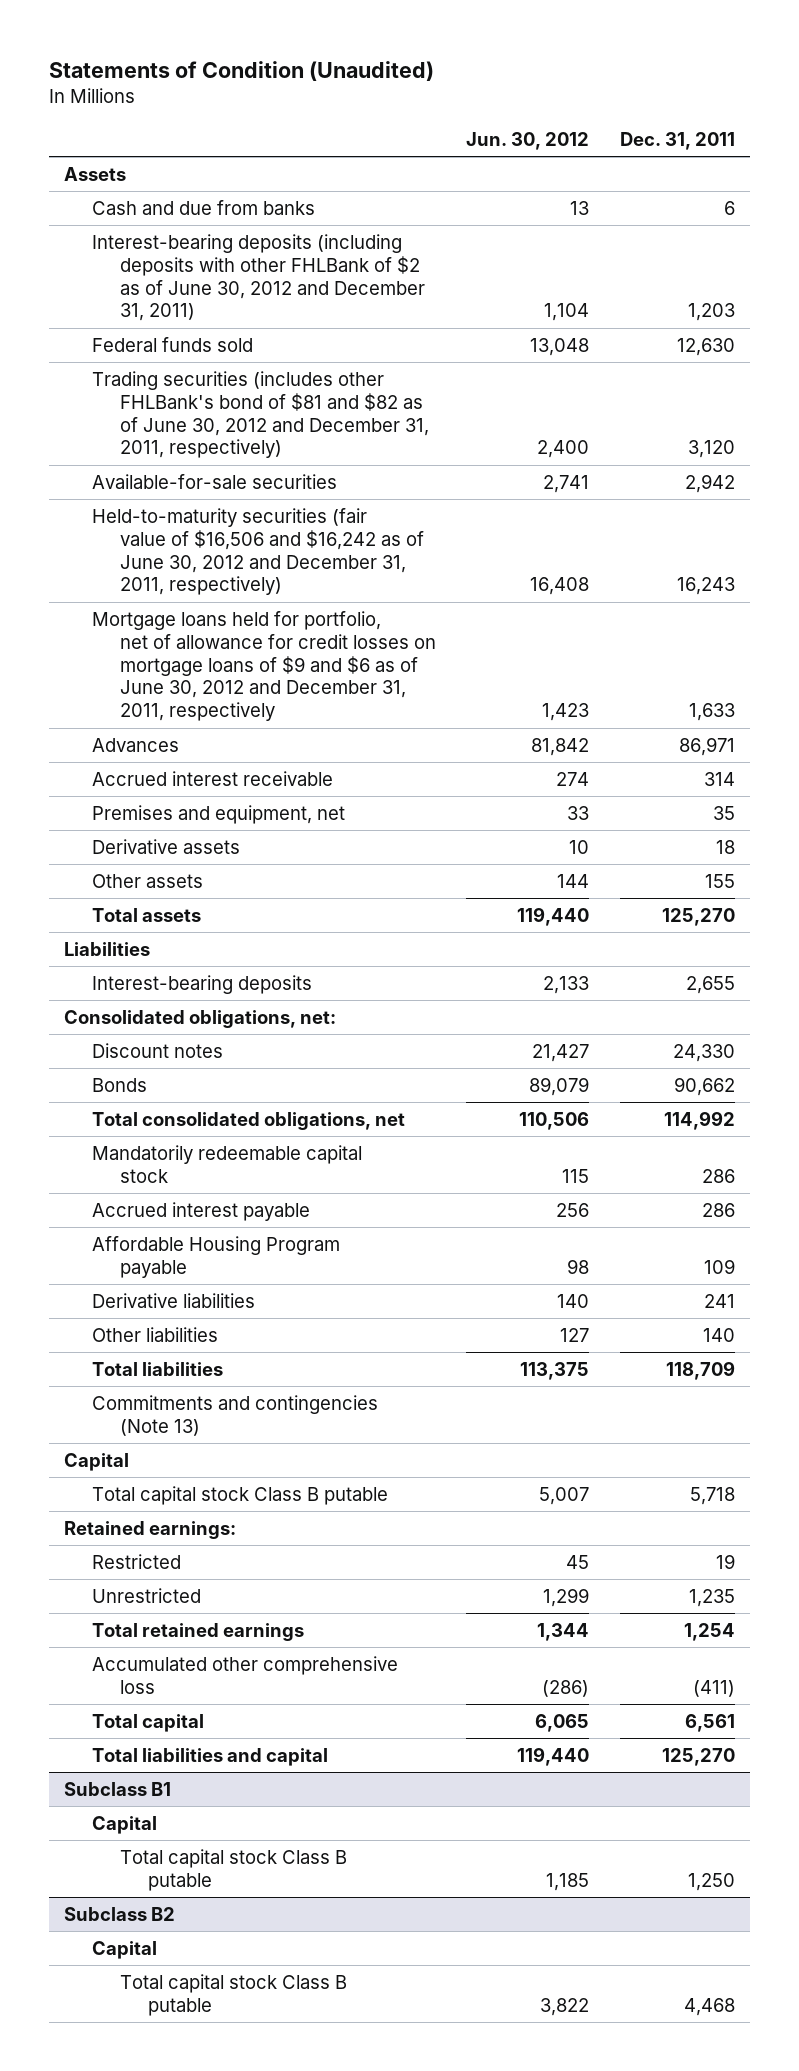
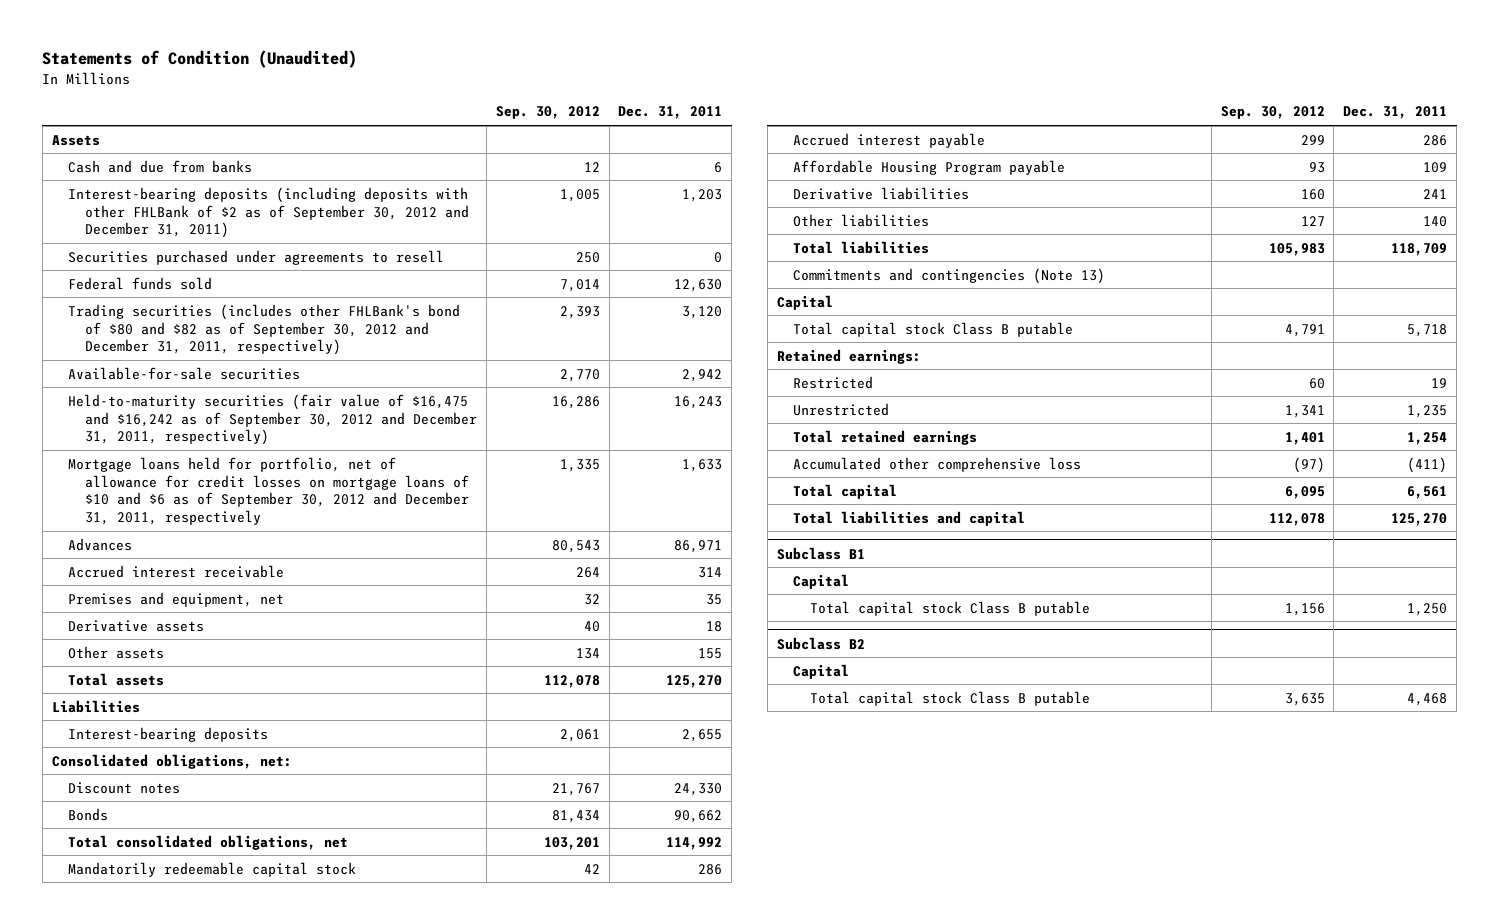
- | Jun. 30, 2012 | Dec. 31, 2011
+ | Sep. 30, 2012 | Dec. 31, 2011
- Interest-bearing deposits (including deposits with other FHLBank of $2 as of June 30, 2012 and December 31, 2011) | 1,104 | 1,203
+ Interest-bearing deposits (including deposits with other FHLBank of $2 as of September 30, 2012 and December 31, 2011) | 1,005 | 1,203
+ Securities purchased under agreements to resell | 250 | 0
- Trading securities (includes other FHLBank's bond of $81 and $82 as of June 30, 2012 and December 31, 2011, respectively) | 2,400 | 3,120
+ Trading securities (includes other FHLBank's bond of $80 and $82 as of September 30, 2012 and December 31, 2011, respectively) | 2,393 | 3,120
- Held-to-maturity securities (fair value of $16,506 and $16,242 as of June 30, 2012 and December 31, 2011, respectively) | 16,408 | 16,243
- Mortgage loans held for portfolio, net of allowance for credit losses on mortgage loans of $9 and $6 as of June 30, 2012 and December 31, 2011, respectively | 1,423 | 1,633
+ Held-to-maturity securities (fair value of $16,475 and $16,242 as of September 30, 2012 and December 31, 2011, respectively) | 16,286 | 16,243
+ Mortgage loans held for portfolio, net of allowance for credit losses on mortgage loans of $10 and $6 as of September 30, 2012 and December 31, 2011, respectively | 1,335 | 1,633

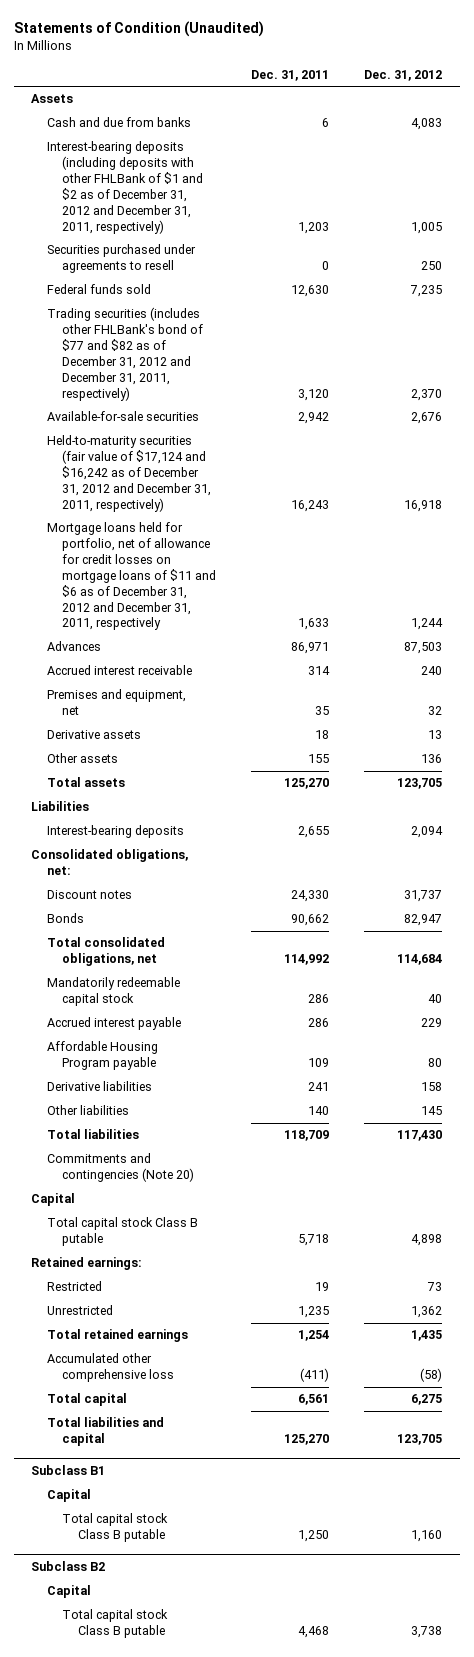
- | Sep. 30, 2012 | Dec. 31, 2011
+ | Dec. 31, 2011 | Dec. 31, 2012
- Interest-bearing deposits (including deposits with other FHLBank of $2 as of September 30, 2012 and December 31, 2011) | 1,005 | 1,203
+ Interest-bearing deposits (including deposits with other FHLBank of $1 and $2 as of December 31, 2012 and December 31, 2011, respectively) | 1,203 | 1,005
- Trading securities (includes other FHLBank's bond of $80 and $82 as of September 30, 2012 and December 31, 2011, respectively) | 2,393 | 3,120
+ Trading securities (includes other FHLBank's bond of $77 and $82 as of December 31, 2012 and December 31, 2011, respectively) | 3,120 | 2,370
- Held-to-maturity securities (fair value of $16,475 and $16,242 as of September 30, 2012 and December 31, 2011, respectively) | 16,286 | 16,243
- Mortgage loans held for portfolio, net of allowance for credit losses on mortgage loans of $10 and $6 as of September 30, 2012 and December 31, 2011, respectively | 1,335 | 1,633
+ Held-to-maturity securities (fair value of $17,124 and $16,242 as of December 31, 2012 and December 31, 2011, respectively) | 16,243 | 16,918
+ Mortgage loans held for portfolio, net of allowance for credit losses on mortgage loans of $11 and $6 as of December 31, 2012 and December 31, 2011, respectively | 1,633 | 1,244
- Commitments and contingencies (Note 13)
+ Commitments and contingencies (Note 20)

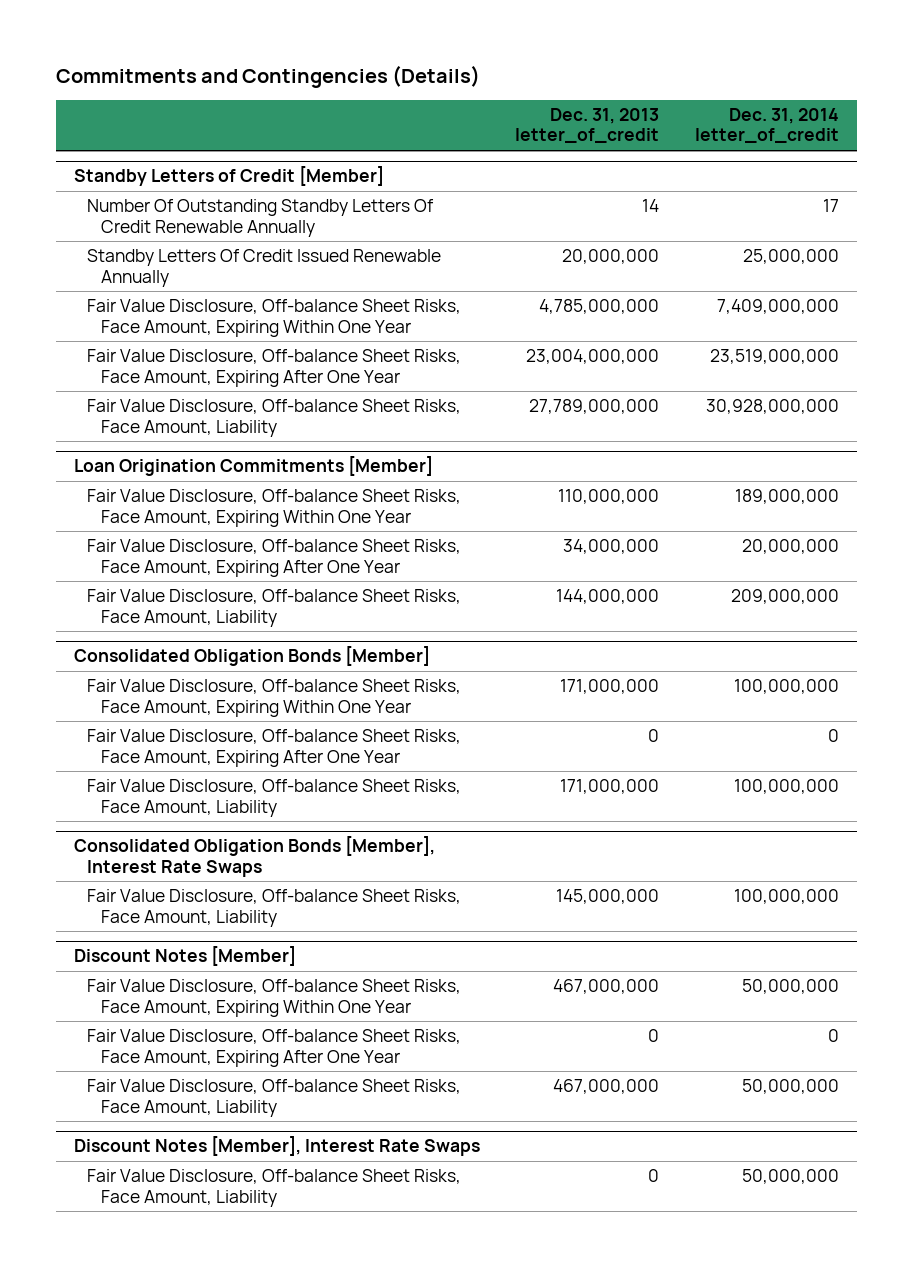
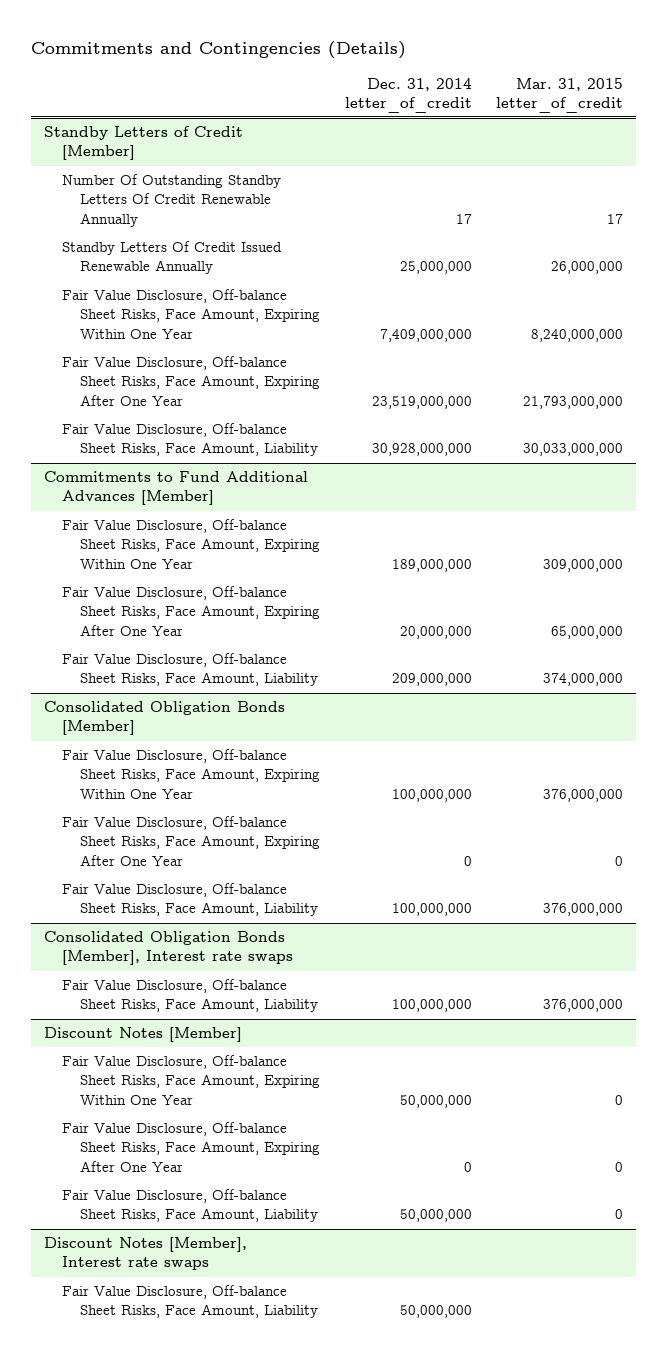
- | Dec. 31, 2013 letter_of_credit | Dec. 31, 2014 letter_of_credit
+ | Dec. 31, 2014 letter_of_credit | Mar. 31, 2015 letter_of_credit
- Loan Origination Commitments [Member]
+ Commitments to Fund Additional Advances [Member]
- Consolidated Obligation Bonds [Member], Interest Rate Swaps
+ Consolidated Obligation Bonds [Member], Interest rate swaps
- Discount Notes [Member], Interest Rate Swaps
+ Discount Notes [Member], Interest rate swaps

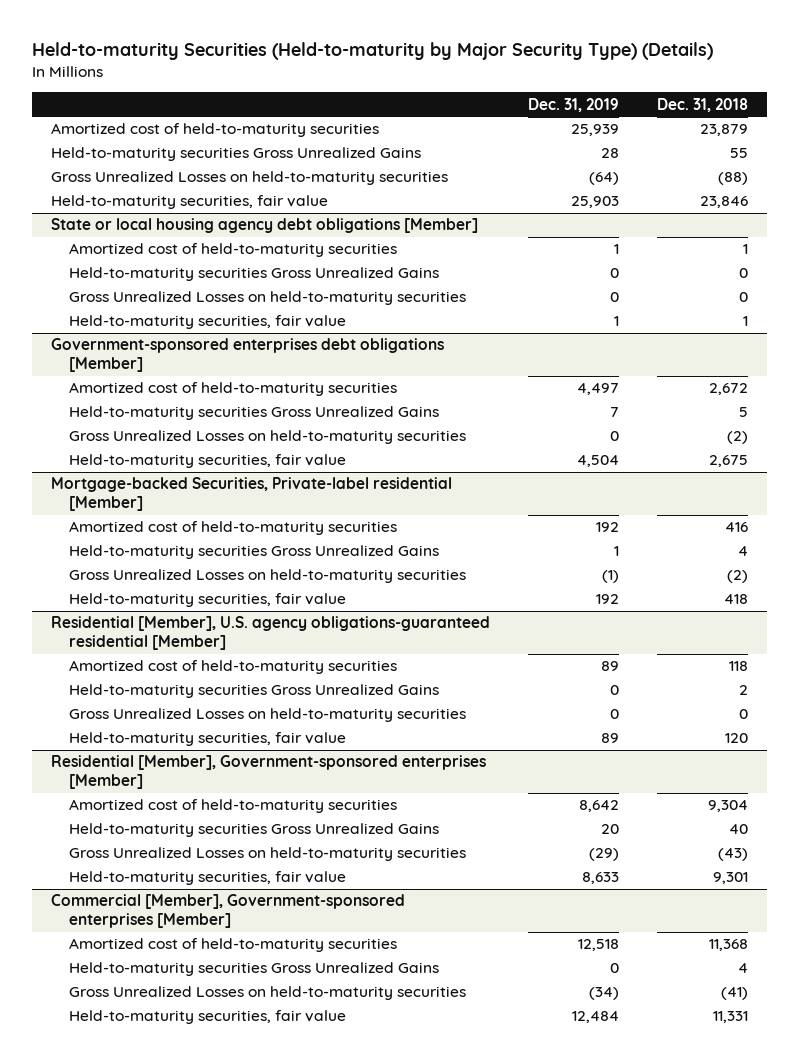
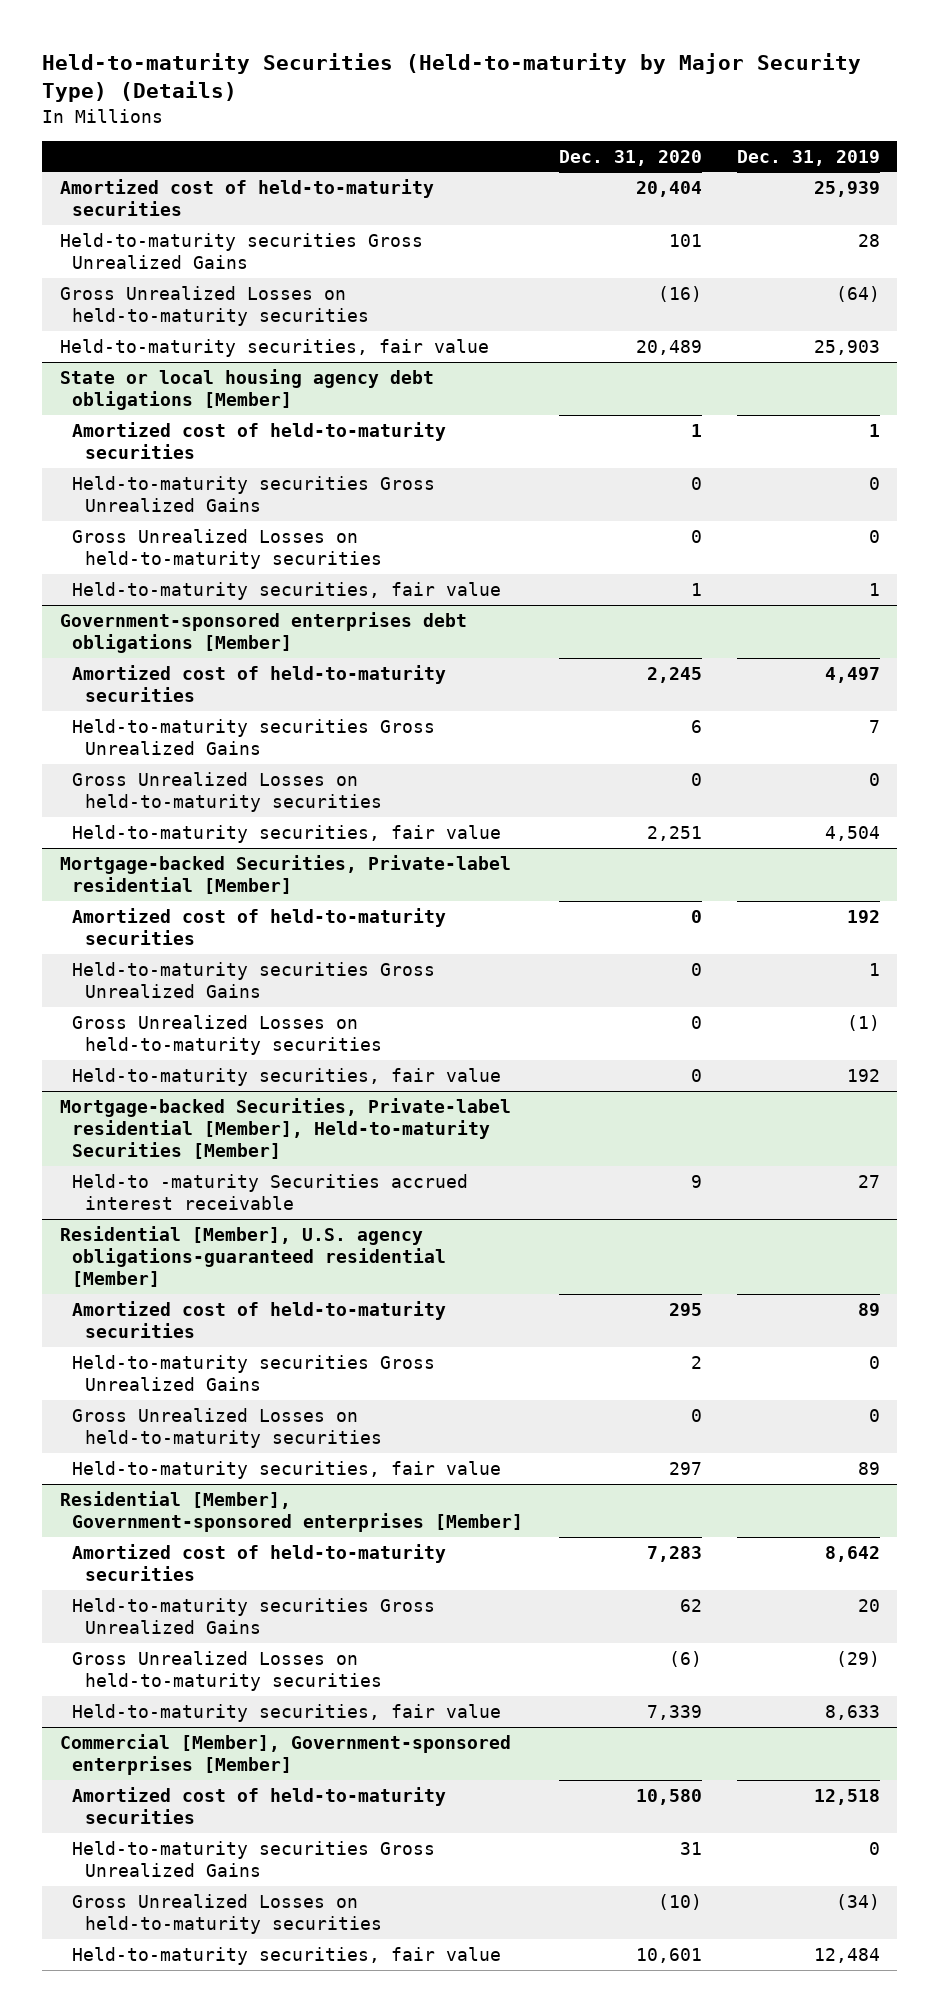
- | Dec. 31, 2019 | Dec. 31, 2018
+ | Dec. 31, 2020 | Dec. 31, 2019
+ Mortgage-backed Securities, Private-label residential [Member], Held-to-maturity Securities [Member]
+ Held-to -maturity Securities accrued interest receivable | 9 | 27

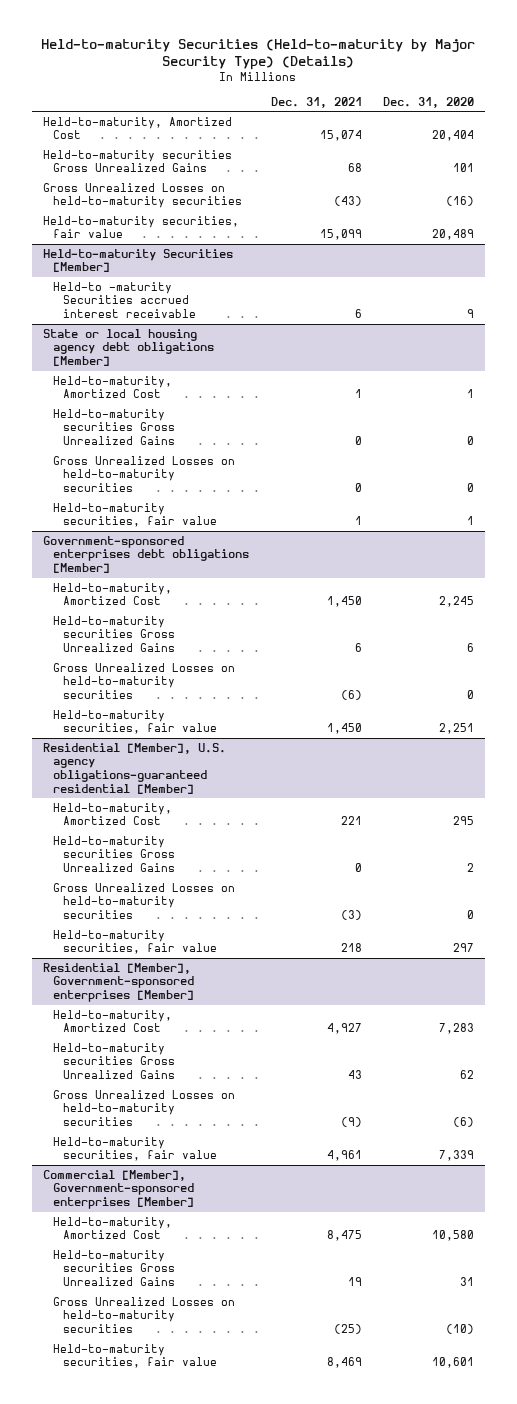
- | Dec. 31, 2020 | Dec. 31, 2019
+ | Dec. 31, 2021 | Dec. 31, 2020
- Amortized cost of held-to-maturity securities | 20,404 | 25,939
+ Held-to-maturity, Amortized Cost | 15,074 | 20,404
+ Held-to-maturity Securities [Member]
+ Held-to -maturity Securities accrued interest receivable | 6 | 9
@ State or local housing agency debt obligations [Member]
- Amortized cost of held-to-maturity securities | 1 | 1
+ Held-to-maturity, Amortized Cost | 1 | 1
@ Government-sponsored enterprises debt obligations [Member]
- Amortized cost of held-to-maturity securities | 2,245 | 4,497
+ Held-to-maturity, Amortized Cost | 1,450 | 2,245
- Mortgage-backed Securities, Private-label residential [Member]
- Amortized cost of held-to-maturity securities | 0 | 192
- Held-to-maturity securities Gross Unrealized Gains | 0 | 1
- Gross Unrealized Losses on held-to-maturity securities | 0 | (1)
- Held-to-maturity securities, fair value | 0 | 192
- Mortgage-backed Securities, Private-label residential [Member], Held-to-maturity Securities [Member]
- Held-to -maturity Securities accrued interest receivable | 9 | 27
@ Residential [Member], U.S. agency obligations-guaranteed residential [Member]
- Amortized cost of held-to-maturity securities | 295 | 89
+ Held-to-maturity, Amortized Cost | 221 | 295
@ Residential [Member], Government-sponsored enterprises [Member]
- Amortized cost of held-to-maturity securities | 7,283 | 8,642
+ Held-to-maturity, Amortized Cost | 4,927 | 7,283
@ Commercial [Member], Government-sponsored enterprises [Member]
- Amortized cost of held-to-maturity securities | 10,580 | 12,518
+ Held-to-maturity, Amortized Cost | 8,475 | 10,580

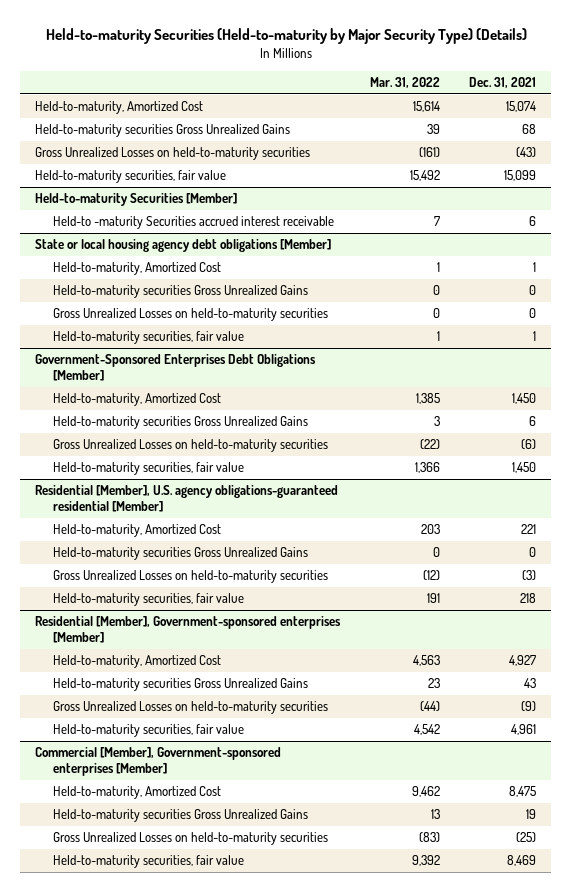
- | Dec. 31, 2021 | Dec. 31, 2020
+ | Mar. 31, 2022 | Dec. 31, 2021
- Government-sponsored enterprises debt obligations [Member]
+ Government-Sponsored Enterprises Debt Obligations [Member]

